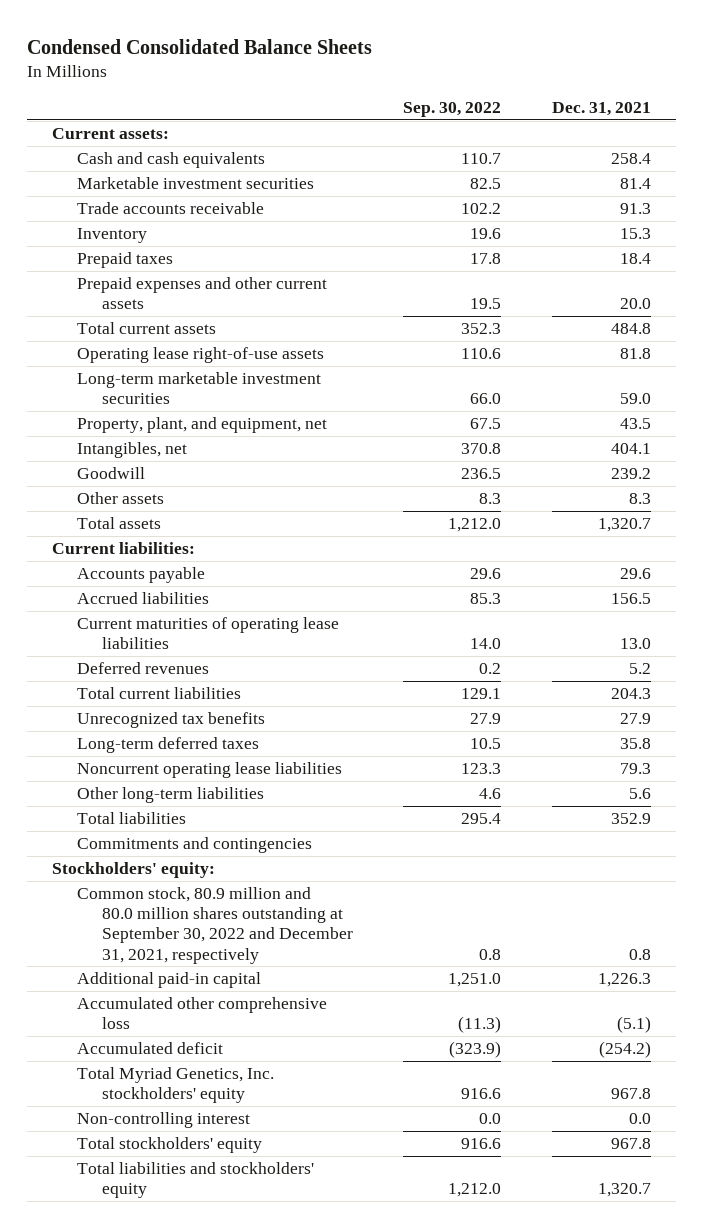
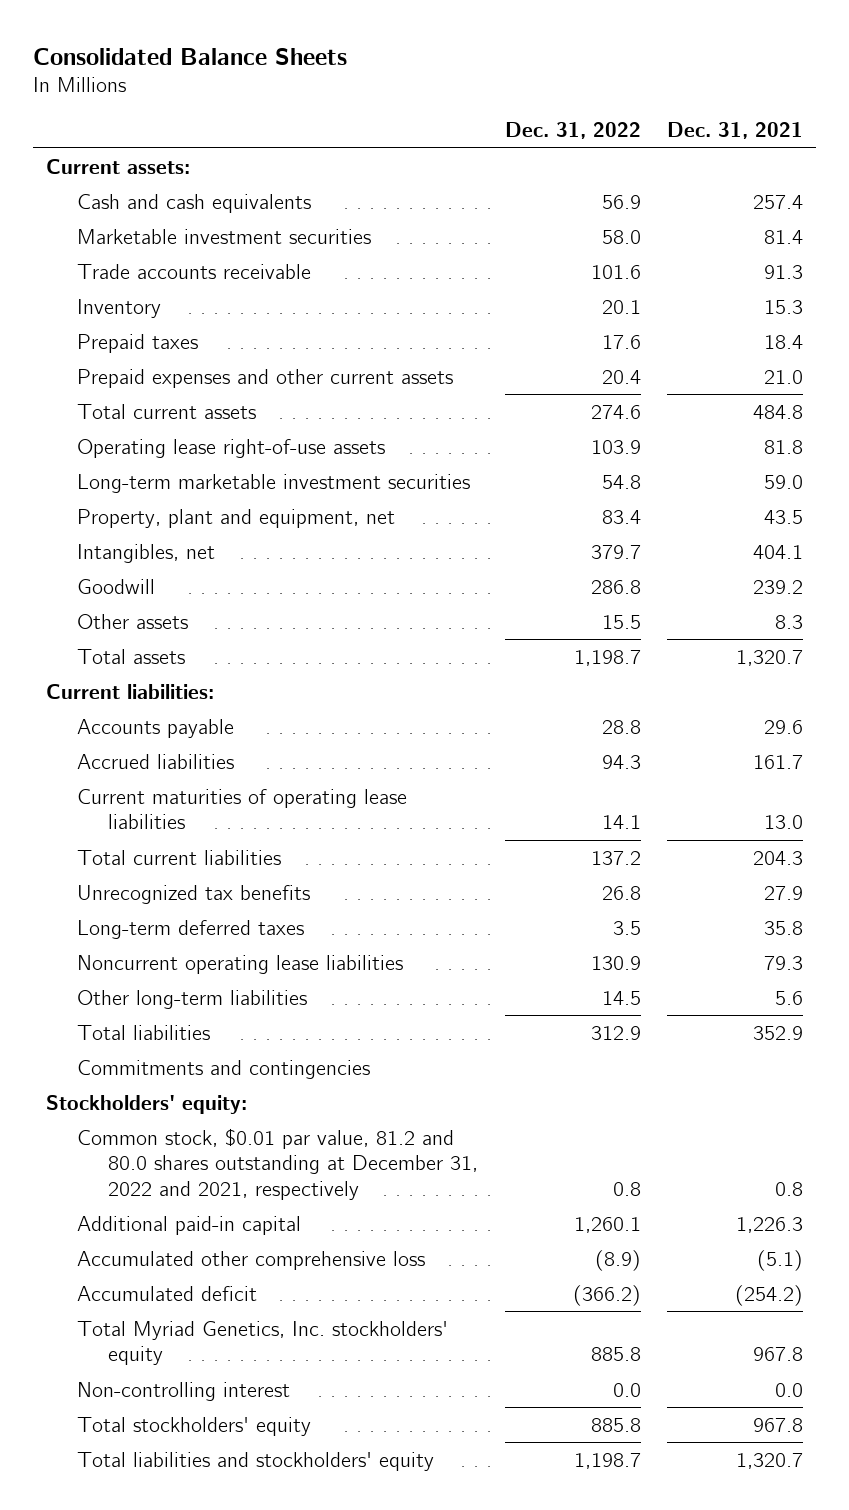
- Condensed Consolidated Balance Sheets
+ Consolidated Balance Sheets
- | Sep. 30, 2022 | Dec. 31, 2021
+ | Dec. 31, 2022 | Dec. 31, 2021
- Cash and cash equivalents | 110.7 | 258.4
+ Cash and cash equivalents | 56.9 | 257.4
- Prepaid expenses and other current assets | 19.5 | 20.0
+ Prepaid expenses and other current assets | 20.4 | 21.0
- Property, plant, and equipment, net | 67.5 | 43.5
+ Property, plant and equipment, net | 83.4 | 43.5
- Accrued liabilities | 85.3 | 156.5
+ Accrued liabilities | 94.3 | 161.7
- Deferred revenues | 0.2 | 5.2
- Common stock, 80.9 million and 80.0 million shares outstanding at September 30, 2022 and December 31, 2021, respectively | 0.8 | 0.8
+ Common stock, $0.01 par value, 81.2 and 80.0 shares outstanding at December 31, 2022 and 2021, respectively | 0.8 | 0.8

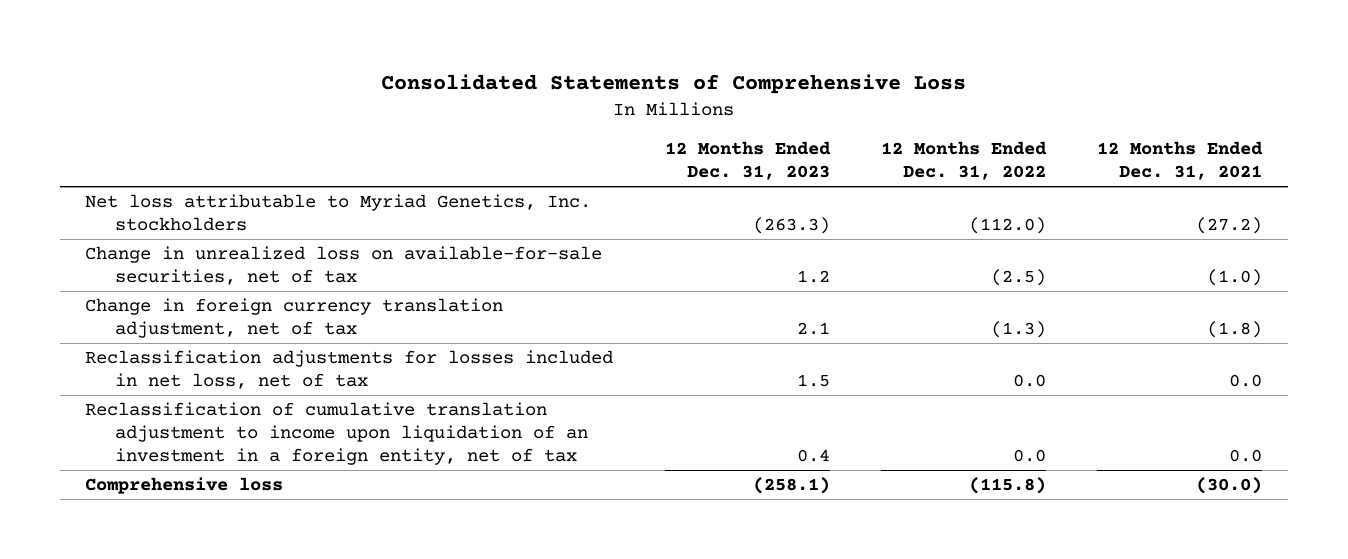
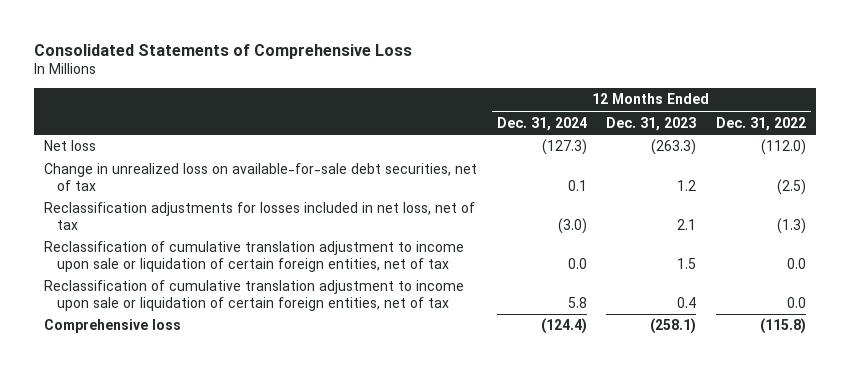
- | 12 Months Ended Dec. 31, 2023 | 12 Months Ended Dec. 31, 2022 | 12 Months Ended Dec. 31, 2021
+ | 12 Months Ended Dec. 31, 2024 | 12 Months Ended Dec. 31, 2023 | 12 Months Ended Dec. 31, 2022
- Net loss attributable to Myriad Genetics, Inc. stockholders | (263.3) | (112.0) | (27.2)
- Change in unrealized loss on available-for-sale securities, net of tax | 1.2 | (2.5) | (1.0)
- Change in foreign currency translation adjustment, net of tax | 2.1 | (1.3) | (1.8)
- Reclassification adjustments for losses included in net loss, net of tax | 1.5 | 0.0 | 0.0
- Reclassification of cumulative translation adjustment to income upon liquidation of an investment in a foreign entity, net of tax | 0.4 | 0.0 | 0.0
+ Net loss | (127.3) | (263.3) | (112.0)
+ Change in unrealized loss on available-for-sale debt securities, net of tax | 0.1 | 1.2 | (2.5)
+ Reclassification adjustments for losses included in net loss, net of tax | (3.0) | 2.1 | (1.3)
+ Reclassification of cumulative translation adjustment to income upon sale or liquidation of certain foreign entities, net of tax | 0.0 | 1.5 | 0.0
+ Reclassification of cumulative translation adjustment to income upon sale or liquidation of certain foreign entities, net of tax | 5.8 | 0.4 | 0.0

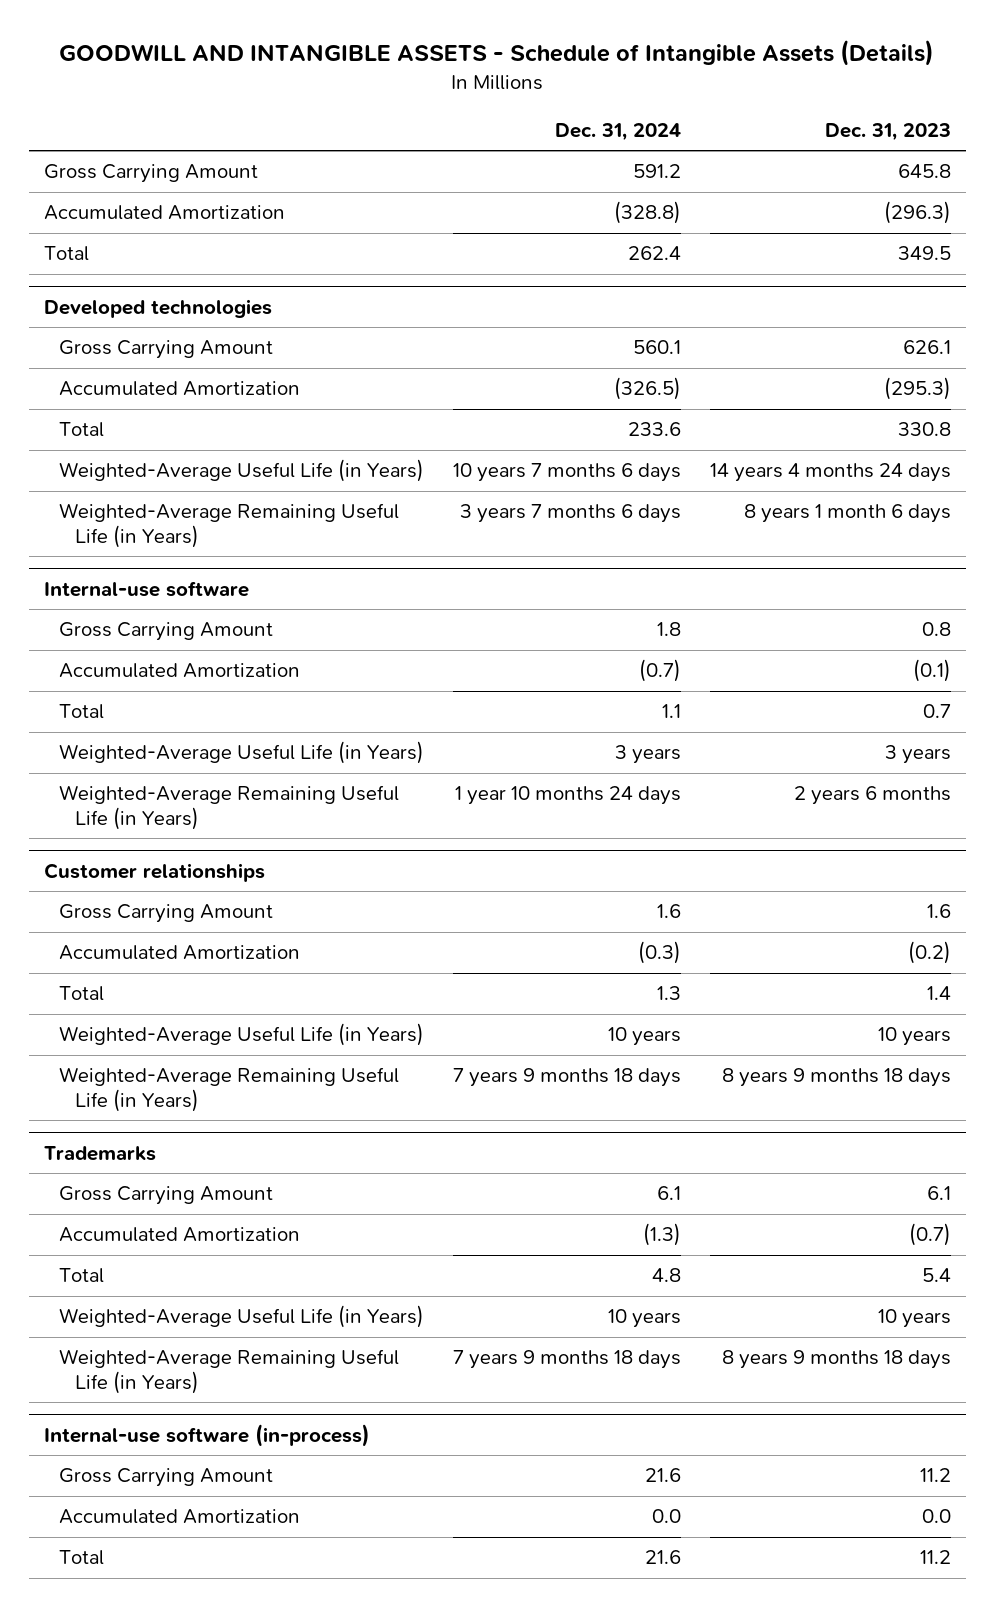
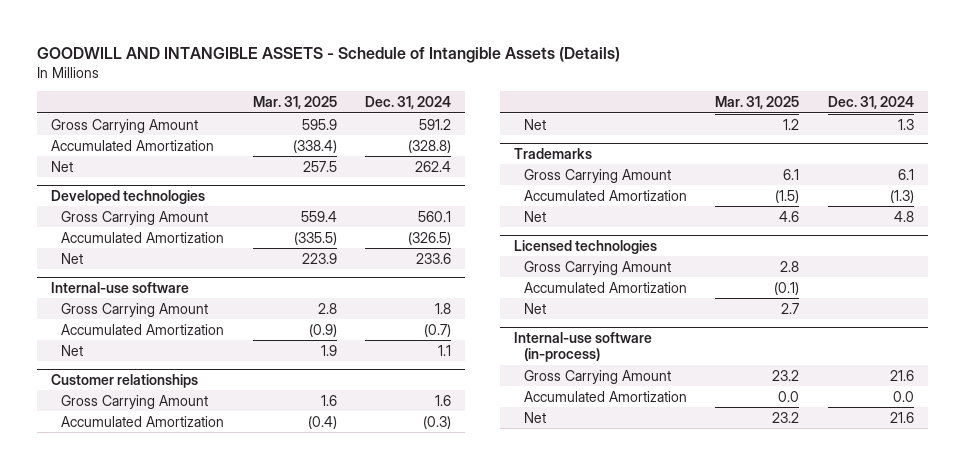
- | Dec. 31, 2024 | Dec. 31, 2023
+ | Mar. 31, 2025 | Dec. 31, 2024
- Total | 262.4 | 349.5
+ Net | 257.5 | 262.4
@ Developed technologies
- Total | 233.6 | 330.8
- Weighted-Average Useful Life (in Years) | 10 years 7 months 6 days | 14 years 4 months 24 days
- Weighted-Average Remaining Useful Life (in Years) | 3 years 7 months 6 days | 8 years 1 month 6 days
+ Net | 223.9 | 233.6
@ Internal-use software
- Total | 1.1 | 0.7
- Weighted-Average Useful Life (in Years) | 3 years | 3 years
- Weighted-Average Remaining Useful Life (in Years) | 1 year 10 months 24 days | 2 years 6 months
+ Net | 1.9 | 1.1
@ Customer relationships
- Total | 1.3 | 1.4
- Weighted-Average Useful Life (in Years) | 10 years | 10 years
- Weighted-Average Remaining Useful Life (in Years) | 7 years 9 months 18 days | 8 years 9 months 18 days
+ Net | 1.2 | 1.3
@ Trademarks
- Total | 4.8 | 5.4
- Weighted-Average Useful Life (in Years) | 10 years | 10 years
- Weighted-Average Remaining Useful Life (in Years) | 7 years 9 months 18 days | 8 years 9 months 18 days
+ Net | 4.6 | 4.8
+ Licensed technologies
+ Gross Carrying Amount | 2.8 |
+ Accumulated Amortization | (0.1) |
+ Net | 2.7 |
@ Internal-use software (in-process)
- Total | 21.6 | 11.2
+ Net | 23.2 | 21.6

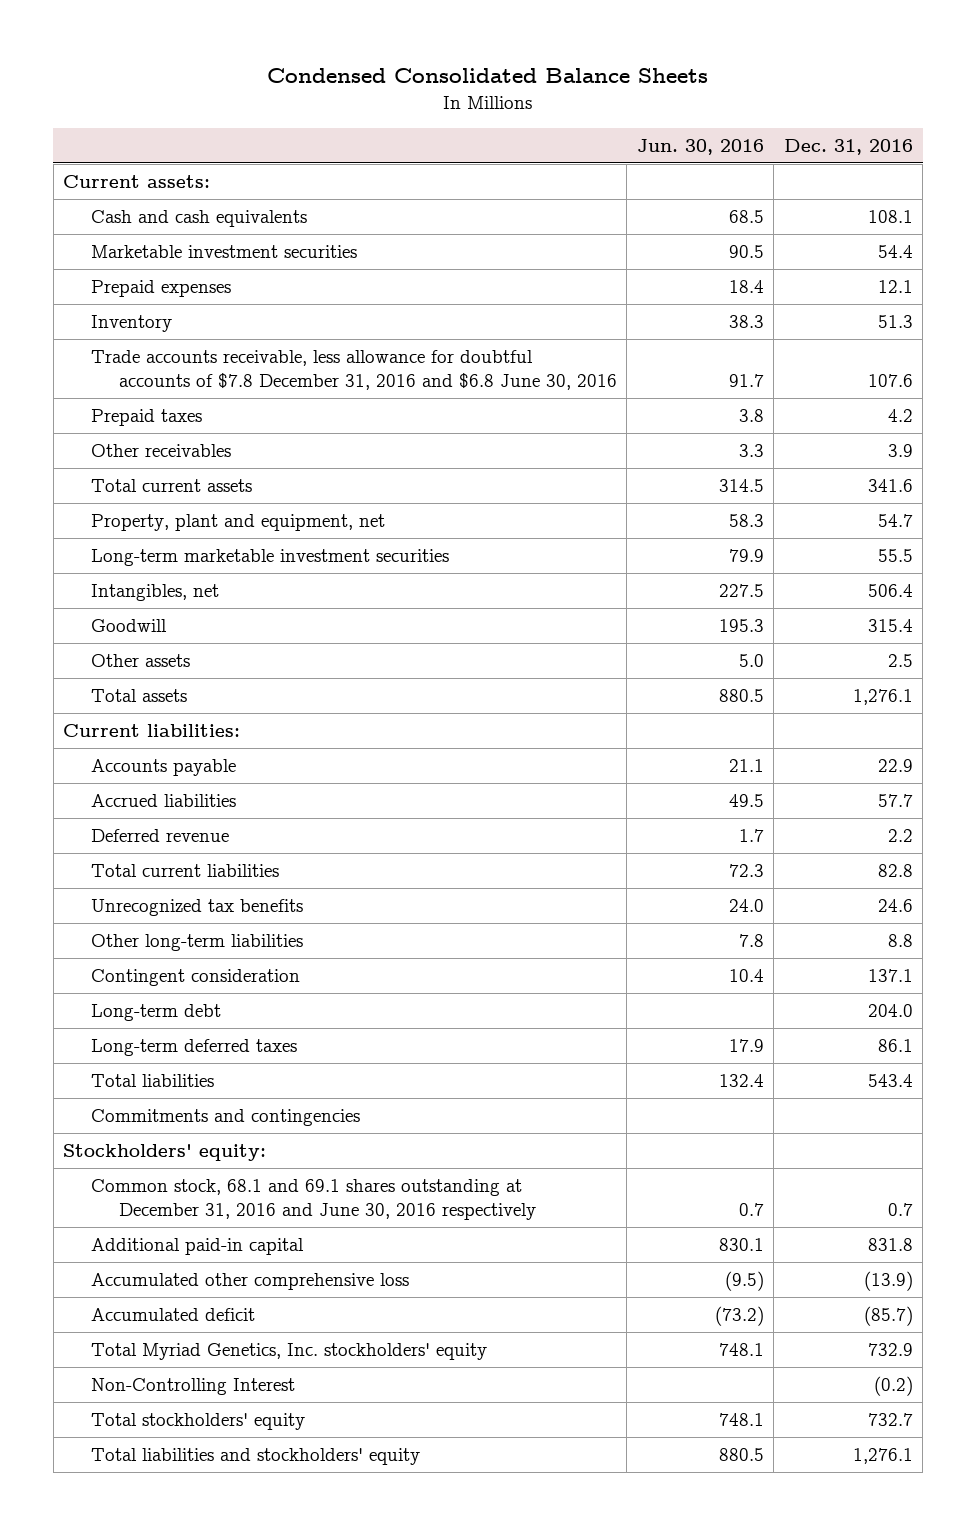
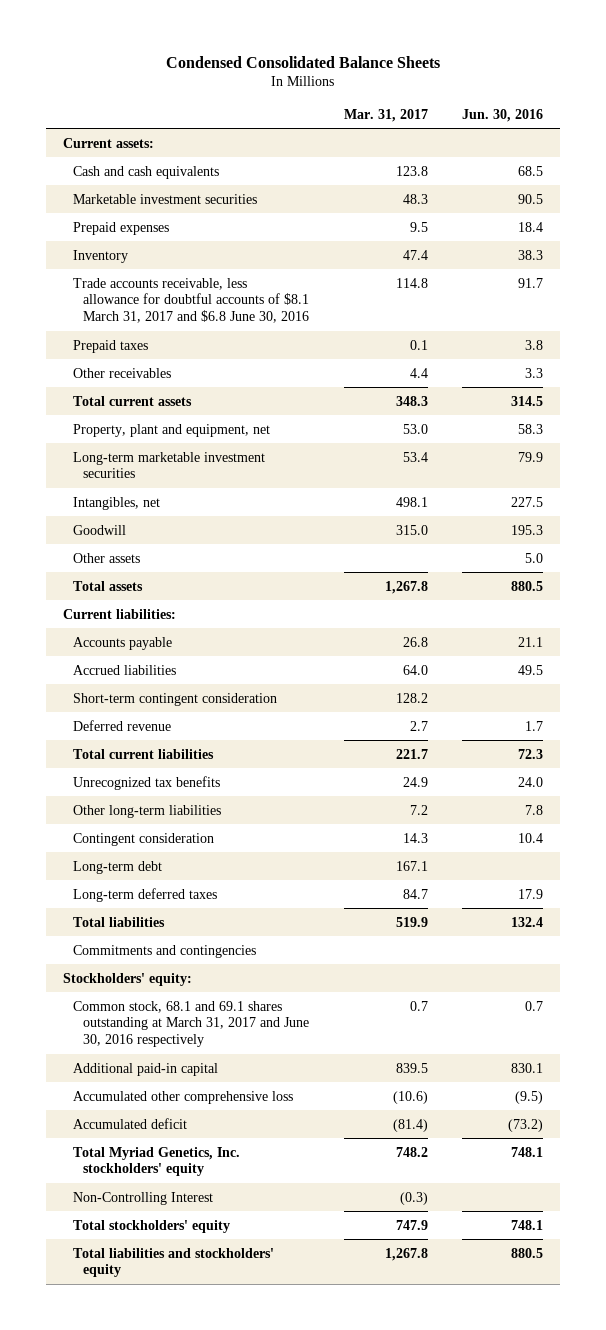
- | Jun. 30, 2016 | Dec. 31, 2016
+ | Mar. 31, 2017 | Jun. 30, 2016
- Trade accounts receivable, less allowance for doubtful accounts of $7.8 December 31, 2016 and $6.8 June 30, 2016 | 91.7 | 107.6
+ Trade accounts receivable, less allowance for doubtful accounts of $8.1 March 31, 2017 and $6.8 June 30, 2016 | 114.8 | 91.7
+ Short-term contingent consideration | 128.2 |
- Common stock, 68.1 and 69.1 shares outstanding at December 31, 2016 and June 30, 2016 respectively | 0.7 | 0.7
+ Common stock, 68.1 and 69.1 shares outstanding at March 31, 2017 and June 30, 2016 respectively | 0.7 | 0.7

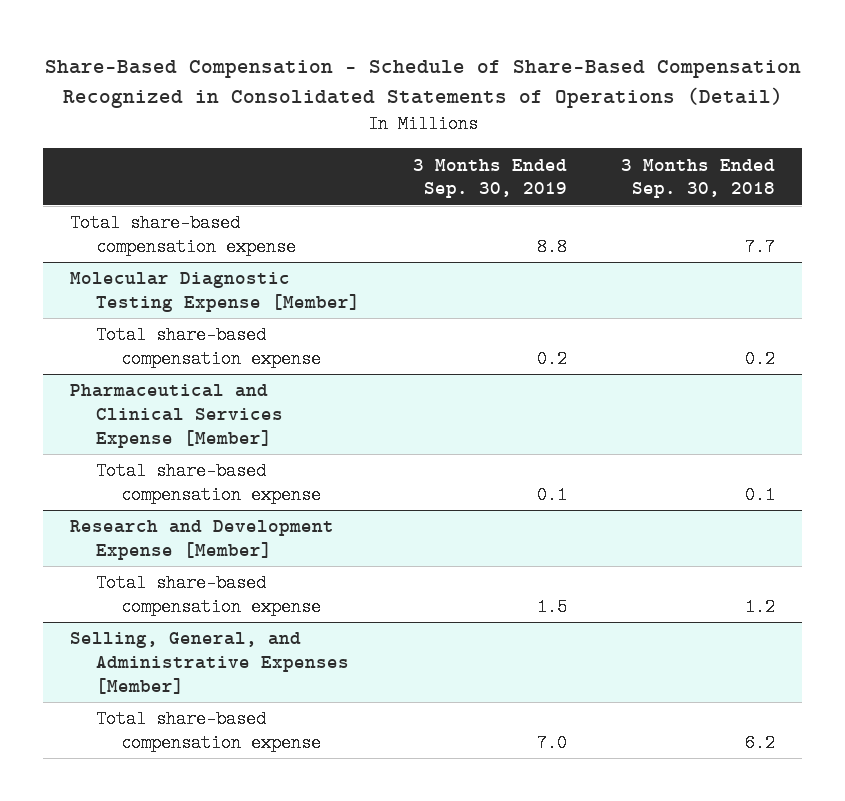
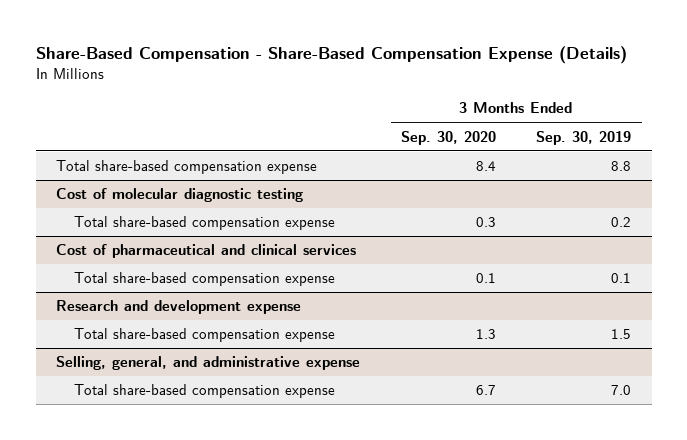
- Share-Based Compensation - Schedule of Share-Based Compensation Recognized in Consolidated Statements of Operations (Detail)
+ Share-Based Compensation - Share-Based Compensation Expense (Details)
- | 3 Months Ended Sep. 30, 2019 | 3 Months Ended Sep. 30, 2018
+ | 3 Months Ended Sep. 30, 2020 | 3 Months Ended Sep. 30, 2019
- Molecular Diagnostic Testing Expense [Member]
+ Cost of molecular diagnostic testing
- Pharmaceutical and Clinical Services Expense [Member]
+ Cost of pharmaceutical and clinical services
- Research and Development Expense [Member]
+ Research and development expense
- Selling, General, and Administrative Expenses [Member]
+ Selling, general, and administrative expense

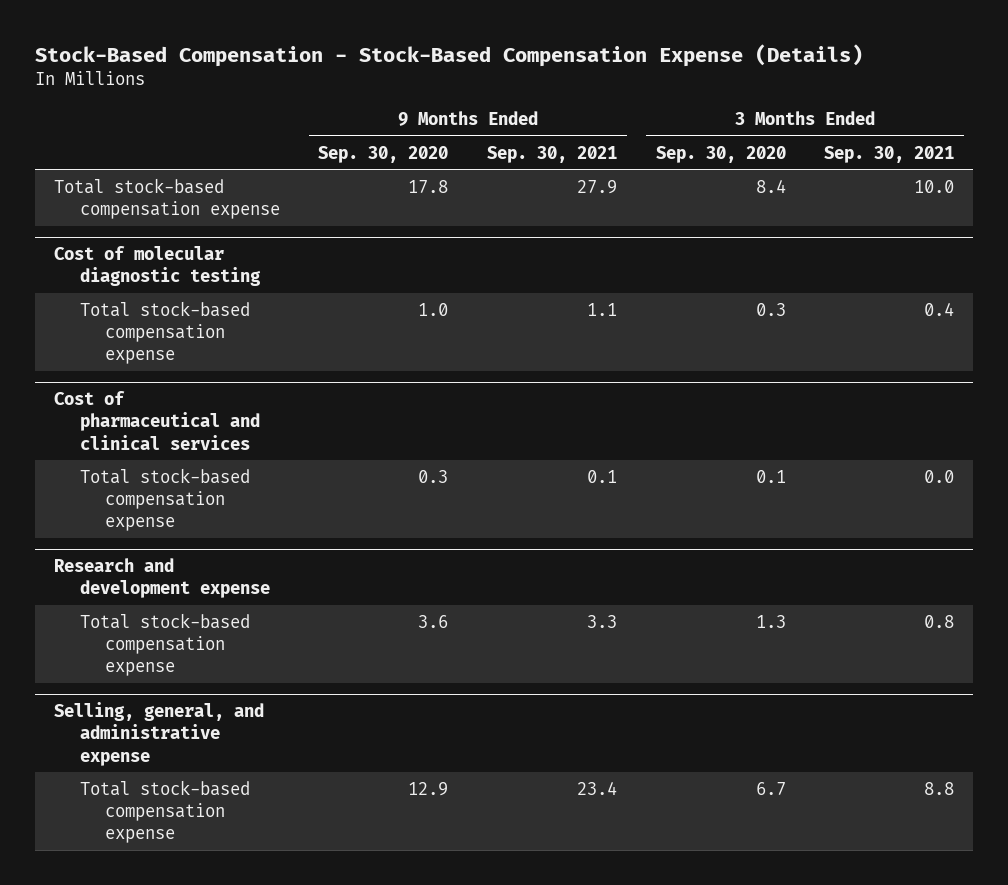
- Share-Based Compensation - Share-Based Compensation Expense (Details)
+ Stock-Based Compensation - Stock-Based Compensation Expense (Details)
- | 3 Months Ended Sep. 30, 2020 | 3 Months Ended Sep. 30, 2019
+ | 9 Months Ended Sep. 30, 2020 | 9 Months Ended Sep. 30, 2021 | 3 Months Ended Sep. 30, 2020 | 3 Months Ended Sep. 30, 2021
- Total share-based compensation expense | 8.4 | 8.8
+ Total stock-based compensation expense | 17.8 | 27.9 | 8.4 | 10.0
@ Cost of molecular diagnostic testing
- Total share-based compensation expense | 0.3 | 0.2
+ Total stock-based compensation expense | 1.0 | 1.1 | 0.3 | 0.4
@ Cost of pharmaceutical and clinical services
- Total share-based compensation expense | 0.1 | 0.1
+ Total stock-based compensation expense | 0.3 | 0.1 | 0.1 | 0.0
@ Research and development expense
- Total share-based compensation expense | 1.3 | 1.5
+ Total stock-based compensation expense | 3.6 | 3.3 | 1.3 | 0.8
@ Selling, general, and administrative expense
- Total share-based compensation expense | 6.7 | 7.0
+ Total stock-based compensation expense | 12.9 | 23.4 | 6.7 | 8.8

